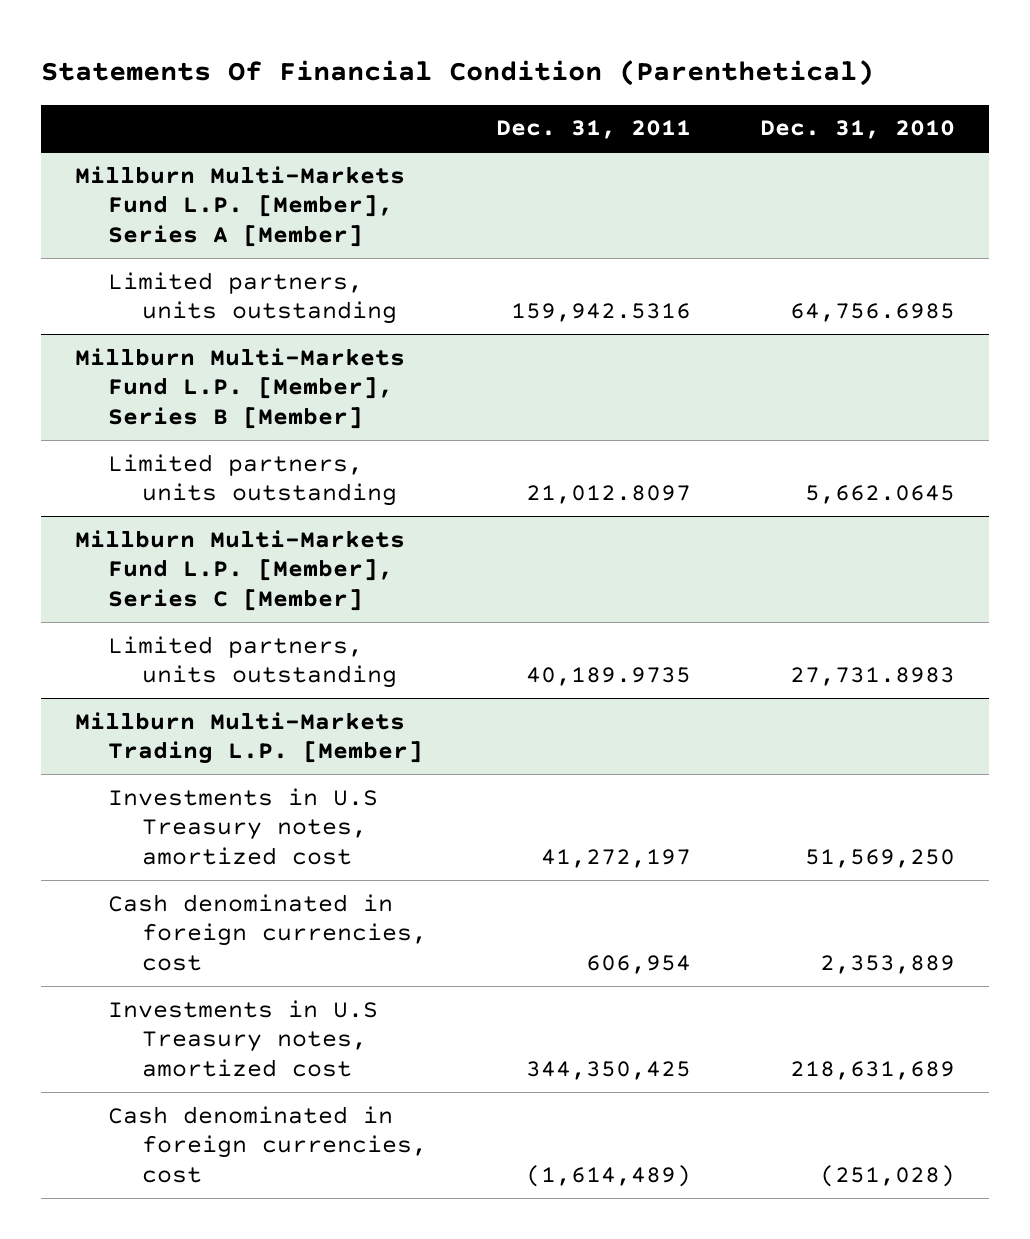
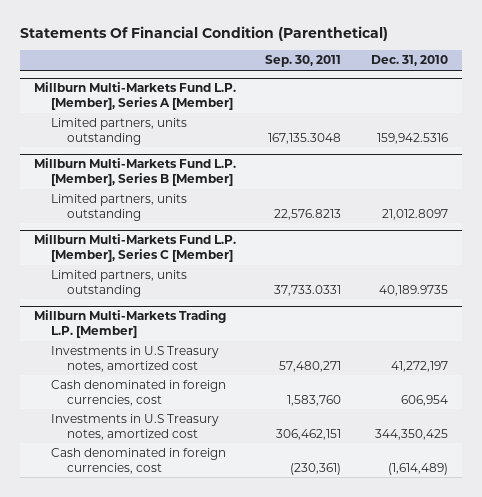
- | Dec. 31, 2011 | Dec. 31, 2010
+ | Sep. 30, 2011 | Dec. 31, 2010
@ Millburn Multi-Markets Fund L.P. [Member], Series A [Member]
- Limited partners, units outstanding | 159,942.5316 | 64,756.6985
+ Limited partners, units outstanding | 167,135.3048 | 159,942.5316
@ Millburn Multi-Markets Fund L.P. [Member], Series B [Member]
- Limited partners, units outstanding | 21,012.8097 | 5,662.0645
+ Limited partners, units outstanding | 22,576.8213 | 21,012.8097
@ Millburn Multi-Markets Fund L.P. [Member], Series C [Member]
- Limited partners, units outstanding | 40,189.9735 | 27,731.8983
+ Limited partners, units outstanding | 37,733.0331 | 40,189.9735
@ Millburn Multi-Markets Trading L.P. [Member]
- Investments in U.S Treasury notes, amortized cost | 41,272,197 | 51,569,250
- Cash denominated in foreign currencies, cost | 606,954 | 2,353,889
- Investments in U.S Treasury notes, amortized cost | 344,350,425 | 218,631,689
- Cash denominated in foreign currencies, cost | (1,614,489) | (251,028)
+ Investments in U.S Treasury notes, amortized cost | 57,480,271 | 41,272,197
+ Cash denominated in foreign currencies, cost | 1,583,760 | 606,954
+ Investments in U.S Treasury notes, amortized cost | 306,462,151 | 344,350,425
+ Cash denominated in foreign currencies, cost | (230,361) | (1,614,489)

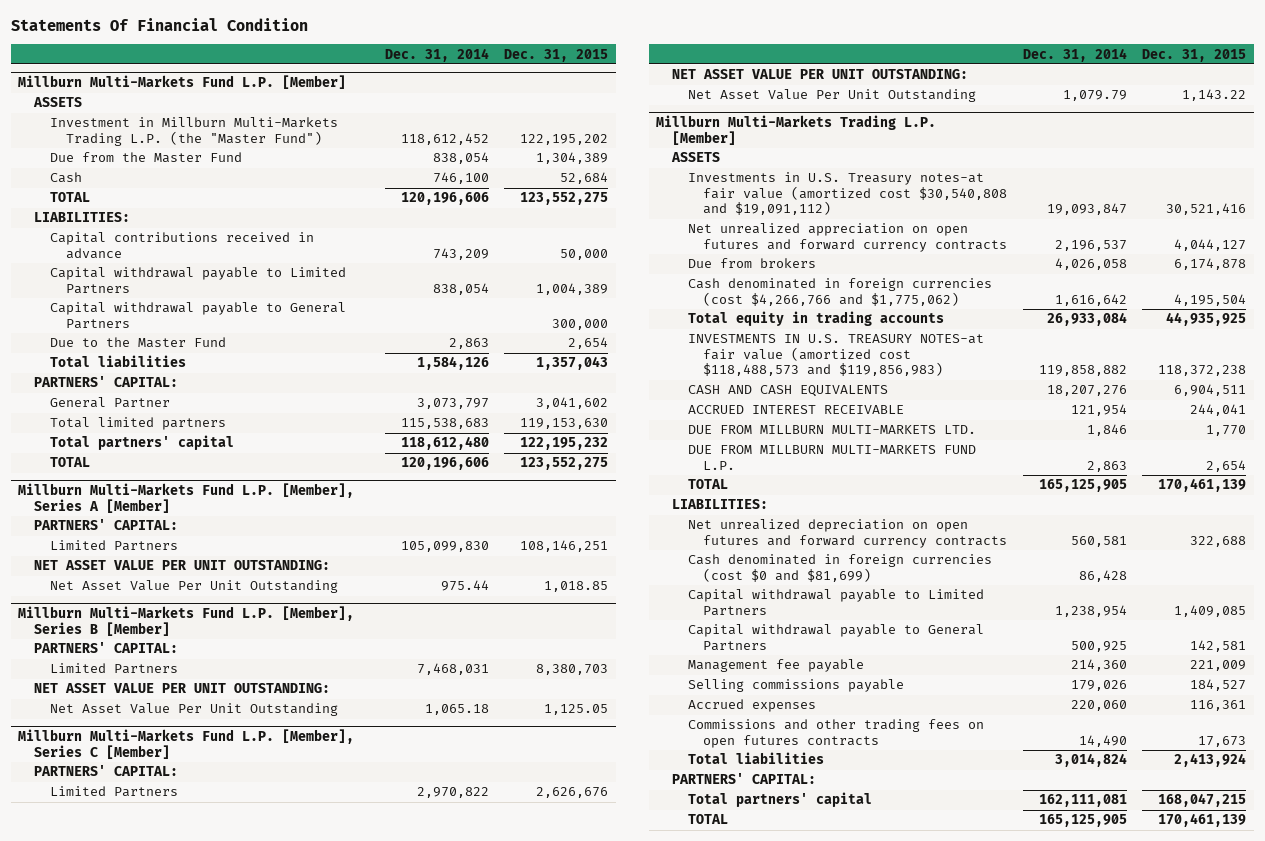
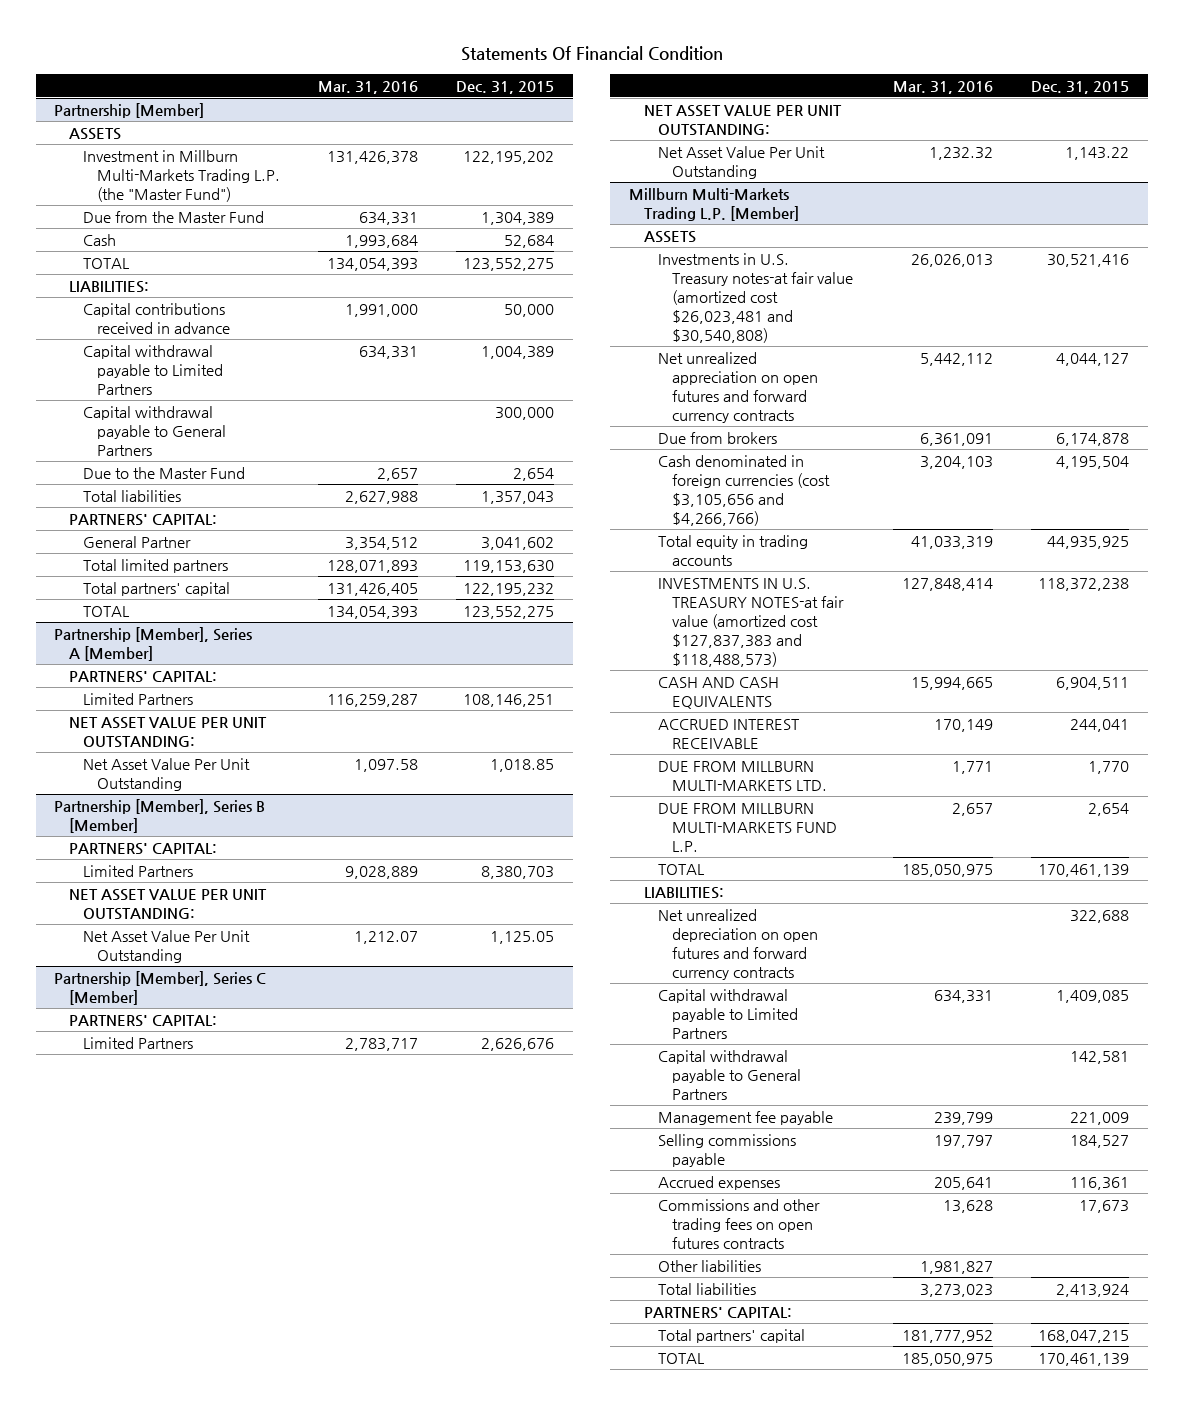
- | Dec. 31, 2014 | Dec. 31, 2015
+ | Mar. 31, 2016 | Dec. 31, 2015
- Millburn Multi-Markets Fund L.P. [Member]
+ Partnership [Member]
- Millburn Multi-Markets Fund L.P. [Member], Series A [Member]
+ Partnership [Member], Series A [Member]
- Millburn Multi-Markets Fund L.P. [Member], Series B [Member]
+ Partnership [Member], Series B [Member]
- Millburn Multi-Markets Fund L.P. [Member], Series C [Member]
+ Partnership [Member], Series C [Member]
@ Millburn Multi-Markets Trading L.P. [Member]
- Investments in U.S. Treasury notes-at fair value (amortized cost $30,540,808 and $19,091,112) | 19,093,847 | 30,521,416
+ Investments in U.S. Treasury notes-at fair value (amortized cost $26,023,481 and $30,540,808) | 26,026,013 | 30,521,416
- Cash denominated in foreign currencies (cost $4,266,766 and $1,775,062) | 1,616,642 | 4,195,504
+ Cash denominated in foreign currencies (cost $3,105,656 and $4,266,766) | 3,204,103 | 4,195,504
- INVESTMENTS IN U.S. TREASURY NOTES-at fair value (amortized cost $118,488,573 and $119,856,983) | 119,858,882 | 118,372,238
+ INVESTMENTS IN U.S. TREASURY NOTES-at fair value (amortized cost $127,837,383 and $118,488,573) | 127,848,414 | 118,372,238
- Cash denominated in foreign currencies (cost $0 and $81,699) | 86,428 |
+ Other liabilities | 1,981,827 |

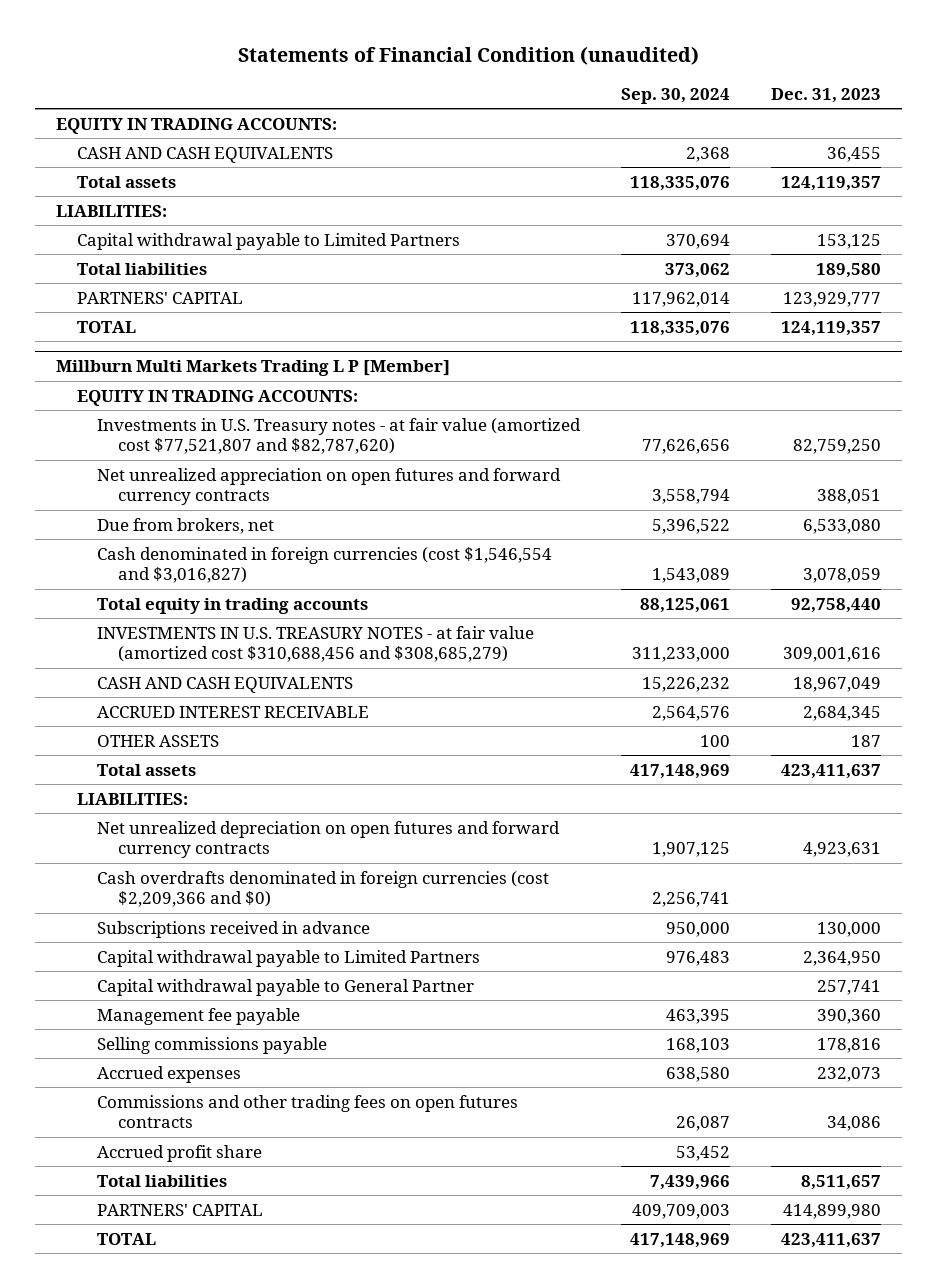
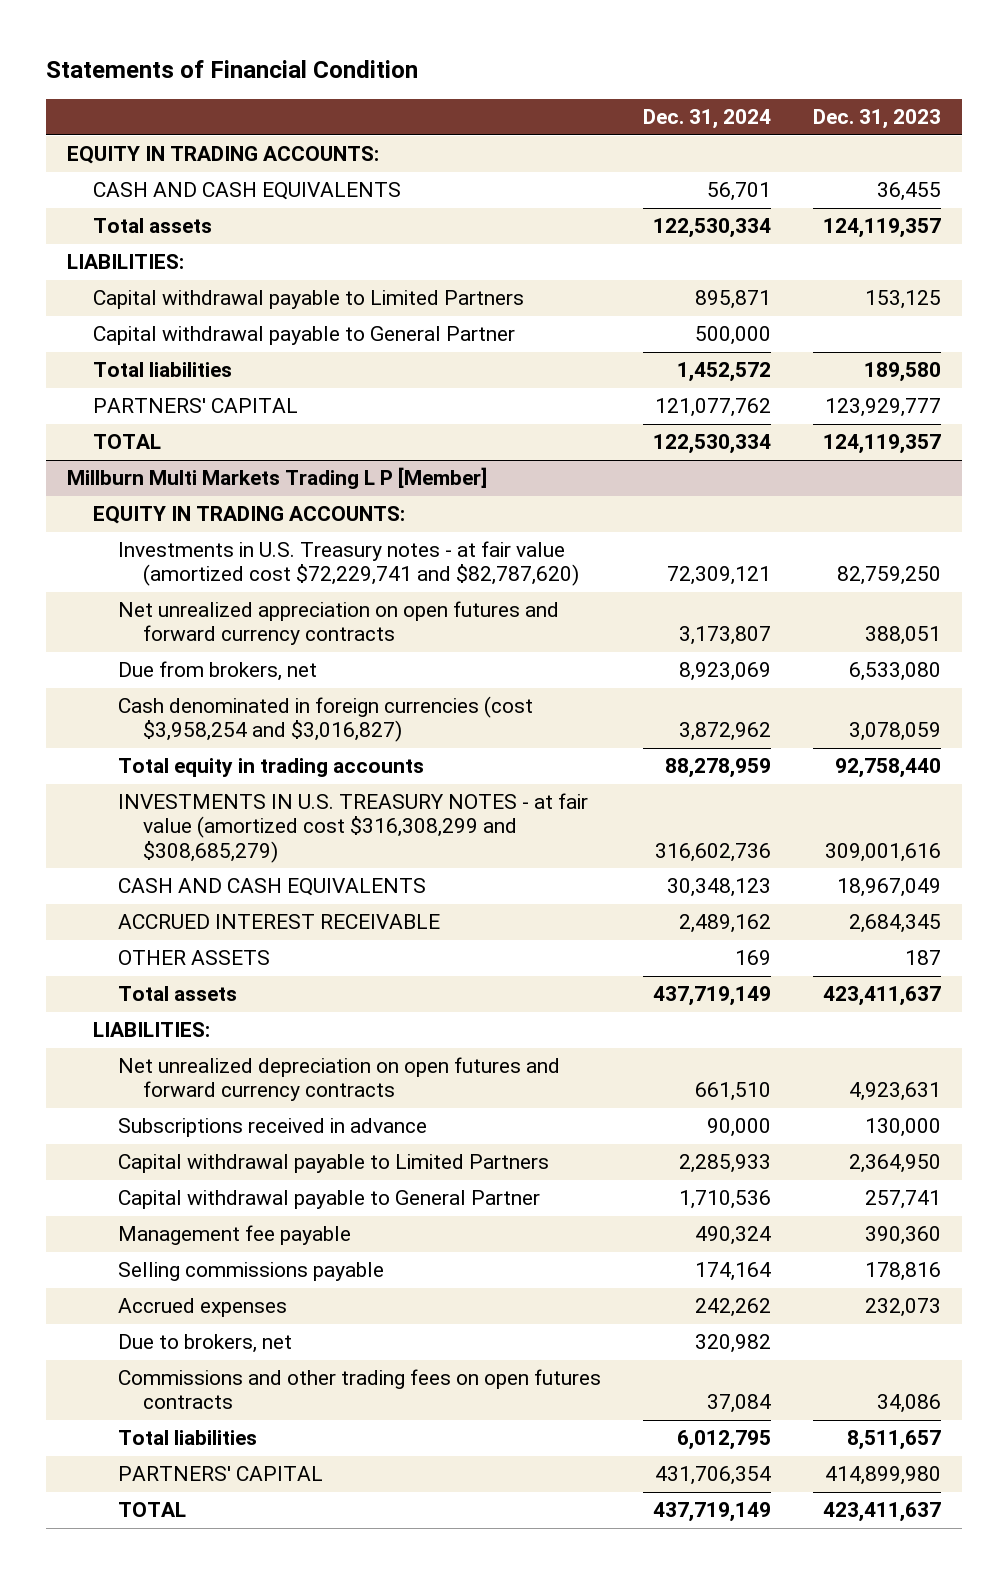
- Statements of Financial Condition (unaudited)
+ Statements of Financial Condition
- | Sep. 30, 2024 | Dec. 31, 2023
+ | Dec. 31, 2024 | Dec. 31, 2023
+ Capital withdrawal payable to General Partner | 500,000 |
@ Millburn Multi Markets Trading L P [Member]
- Investments in U.S. Treasury notes - at fair value (amortized cost $77,521,807 and $82,787,620) | 77,626,656 | 82,759,250
+ Investments in U.S. Treasury notes - at fair value (amortized cost $72,229,741 and $82,787,620) | 72,309,121 | 82,759,250
- Cash denominated in foreign currencies (cost $1,546,554 and $3,016,827) | 1,543,089 | 3,078,059
+ Cash denominated in foreign currencies (cost $3,958,254 and $3,016,827) | 3,872,962 | 3,078,059
- INVESTMENTS IN U.S. TREASURY NOTES - at fair value (amortized cost $310,688,456 and $308,685,279) | 311,233,000 | 309,001,616
+ INVESTMENTS IN U.S. TREASURY NOTES - at fair value (amortized cost $316,308,299 and $308,685,279) | 316,602,736 | 309,001,616
- Cash overdrafts denominated in foreign currencies (cost $2,209,366 and $0) | 2,256,741 |
+ Due to brokers, net | 320,982 |
- Accrued profit share | 53,452 |

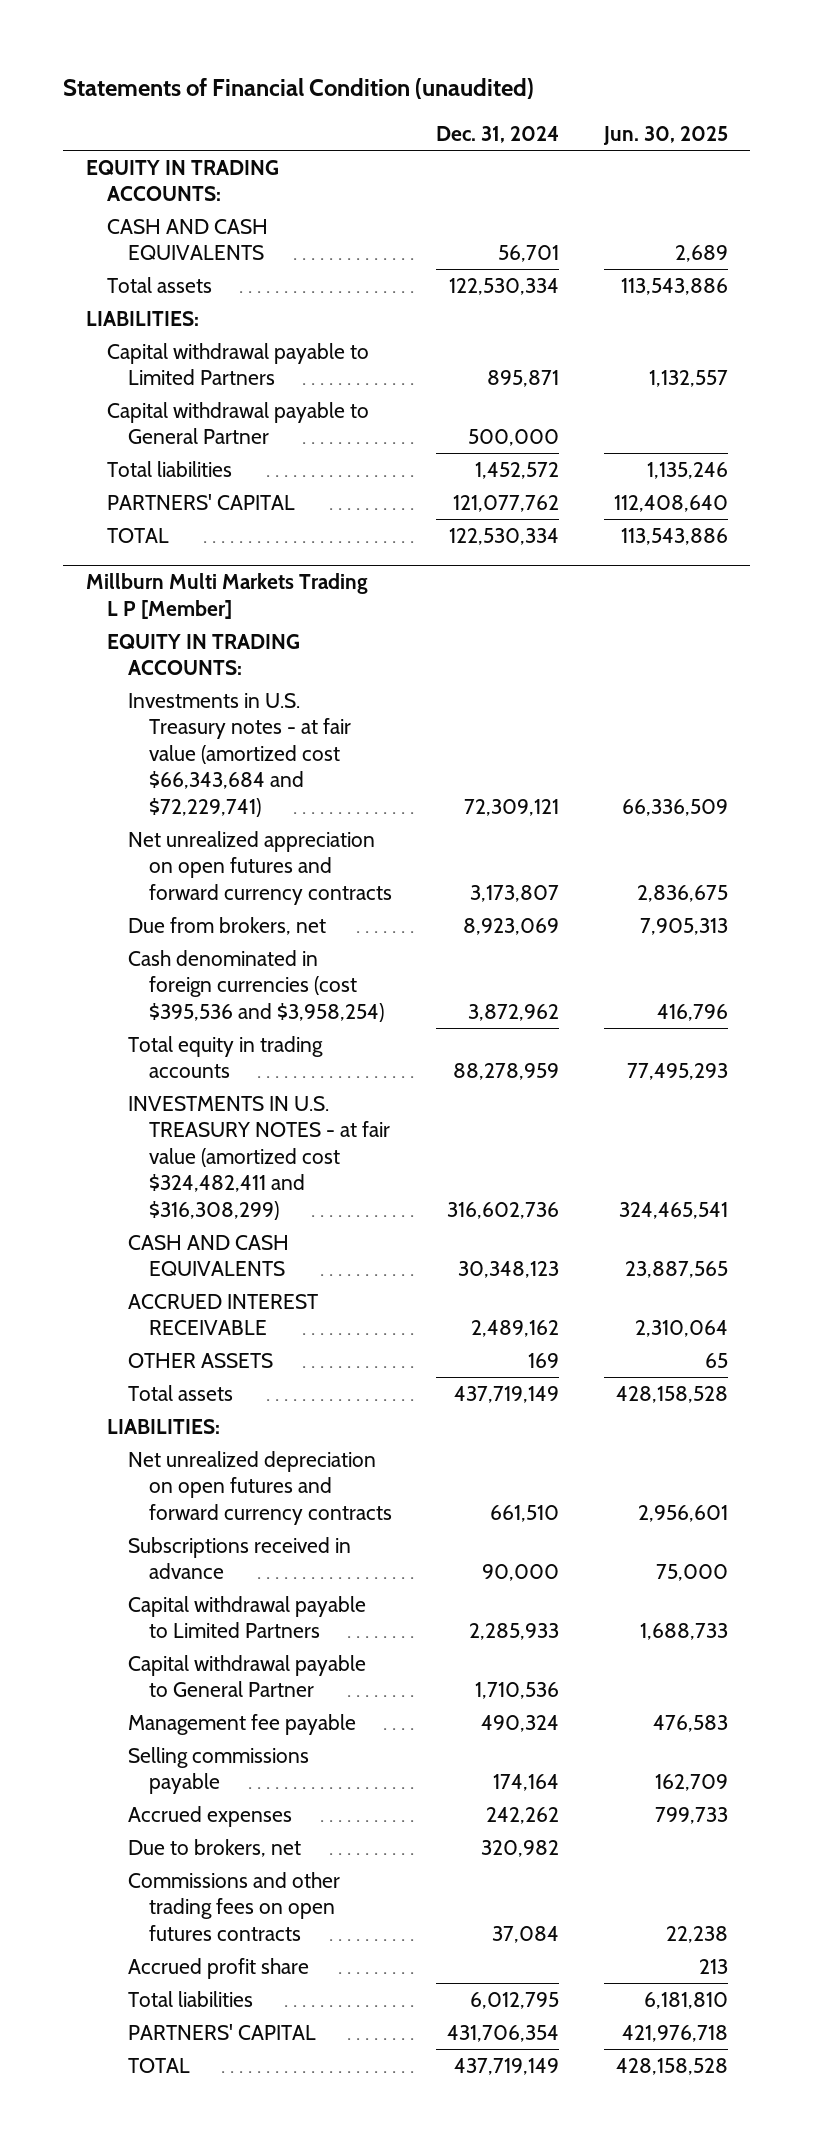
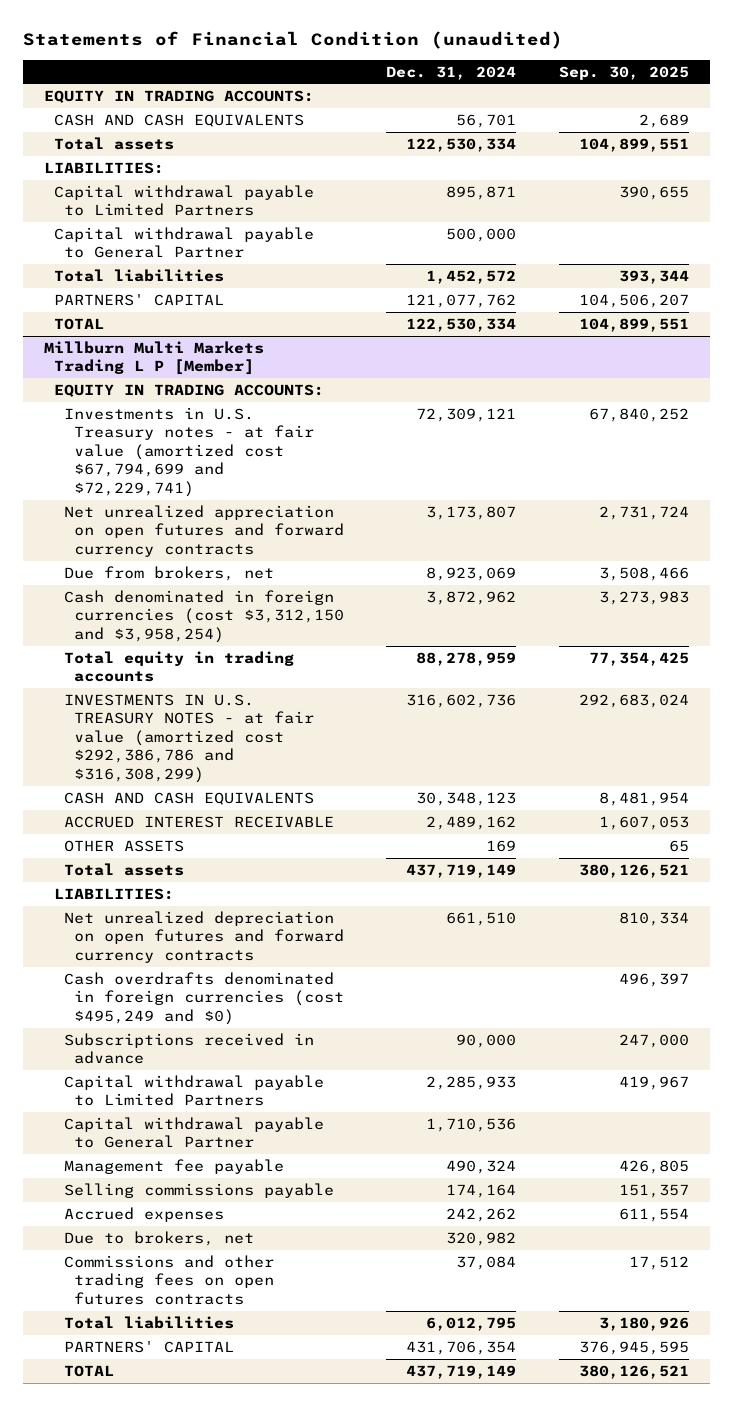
- | Dec. 31, 2024 | Jun. 30, 2025
+ | Dec. 31, 2024 | Sep. 30, 2025
@ Millburn Multi Markets Trading L P [Member]
- Investments in U.S. Treasury notes - at fair value (amortized cost $66,343,684 and $72,229,741) | 72,309,121 | 66,336,509
+ Investments in U.S. Treasury notes - at fair value (amortized cost $67,794,699 and $72,229,741) | 72,309,121 | 67,840,252
- Cash denominated in foreign currencies (cost $395,536 and $3,958,254) | 3,872,962 | 416,796
+ Cash denominated in foreign currencies (cost $3,312,150 and $3,958,254) | 3,872,962 | 3,273,983
- INVESTMENTS IN U.S. TREASURY NOTES - at fair value (amortized cost $324,482,411 and $316,308,299) | 316,602,736 | 324,465,541
+ INVESTMENTS IN U.S. TREASURY NOTES - at fair value (amortized cost $292,386,786 and $316,308,299) | 316,602,736 | 292,683,024
+ Cash overdrafts denominated in foreign currencies (cost $495,249 and $0) | | 496,397
- Accrued profit share | | 213

